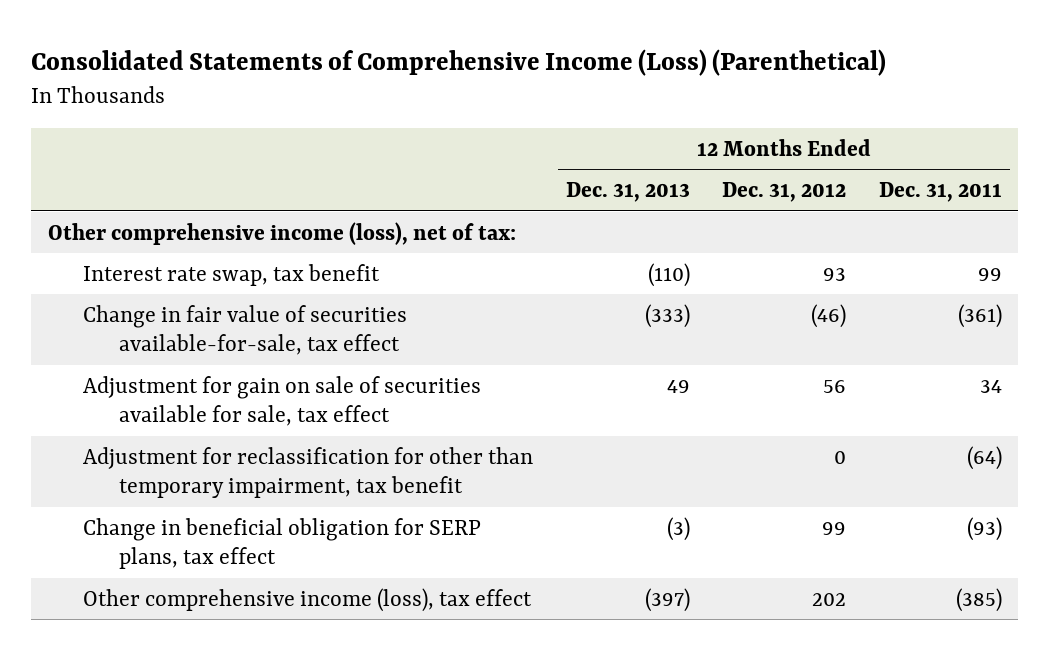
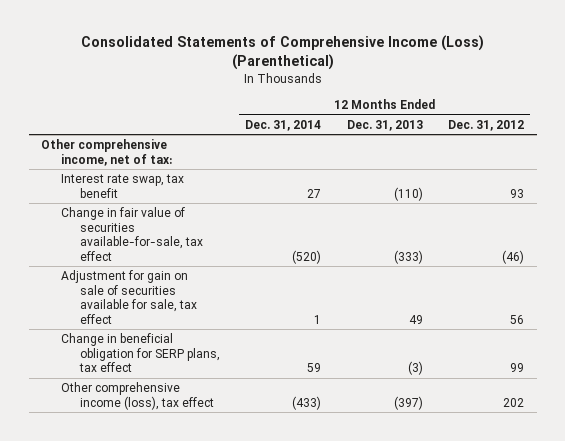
- | 12 Months Ended Dec. 31, 2013 | 12 Months Ended Dec. 31, 2012 | 12 Months Ended Dec. 31, 2011
+ | 12 Months Ended Dec. 31, 2014 | 12 Months Ended Dec. 31, 2013 | 12 Months Ended Dec. 31, 2012
- Other comprehensive income (loss), net of tax:
+ Other comprehensive income, net of tax:
- Adjustment for reclassification for other than temporary impairment, tax benefit | | 0 | (64)

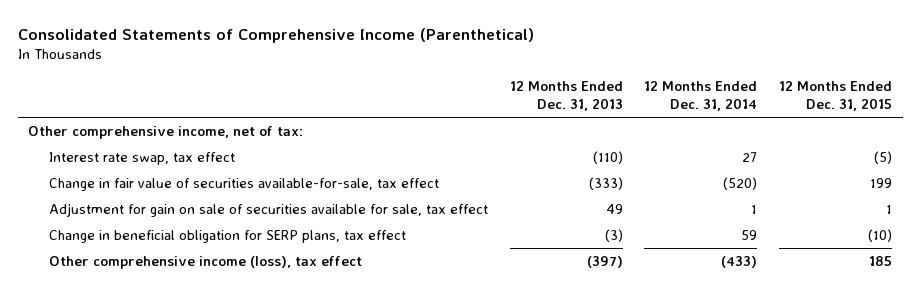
- Consolidated Statements of Comprehensive Income (Loss) (Parenthetical)
+ Consolidated Statements of Comprehensive Income (Parenthetical)
- | 12 Months Ended Dec. 31, 2014 | 12 Months Ended Dec. 31, 2013 | 12 Months Ended Dec. 31, 2012
+ | 12 Months Ended Dec. 31, 2013 | 12 Months Ended Dec. 31, 2014 | 12 Months Ended Dec. 31, 2015
- Interest rate swap, tax benefit | 27 | (110) | 93
+ Interest rate swap, tax effect | (110) | 27 | (5)

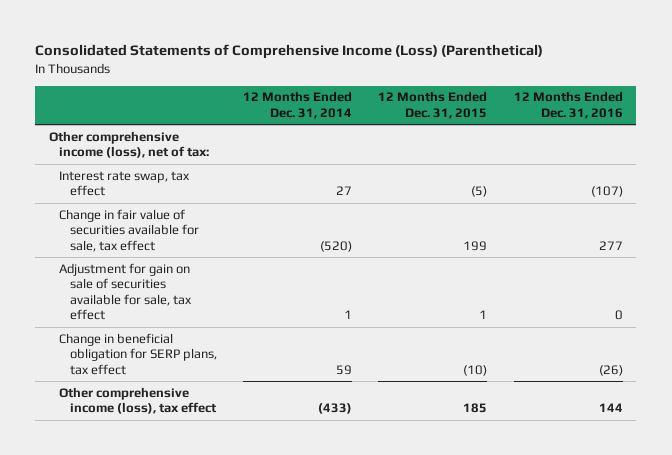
- Consolidated Statements of Comprehensive Income (Parenthetical)
+ Consolidated Statements of Comprehensive Income (Loss) (Parenthetical)
- | 12 Months Ended Dec. 31, 2013 | 12 Months Ended Dec. 31, 2014 | 12 Months Ended Dec. 31, 2015
+ | 12 Months Ended Dec. 31, 2014 | 12 Months Ended Dec. 31, 2015 | 12 Months Ended Dec. 31, 2016
- Other comprehensive income, net of tax:
+ Other comprehensive income (loss), net of tax:
- Change in fair value of securities available-for-sale, tax effect | (333) | (520) | 199
+ Change in fair value of securities available for sale, tax effect | (520) | 199 | 277

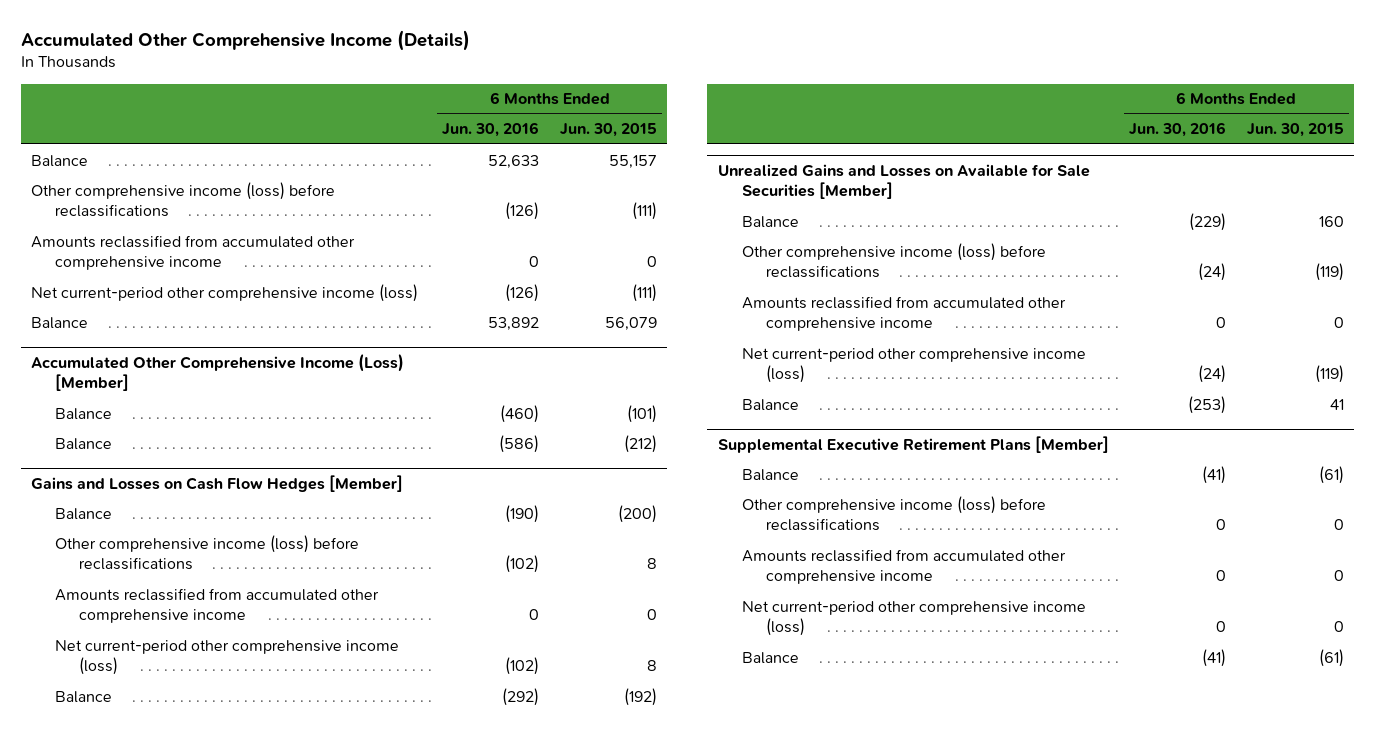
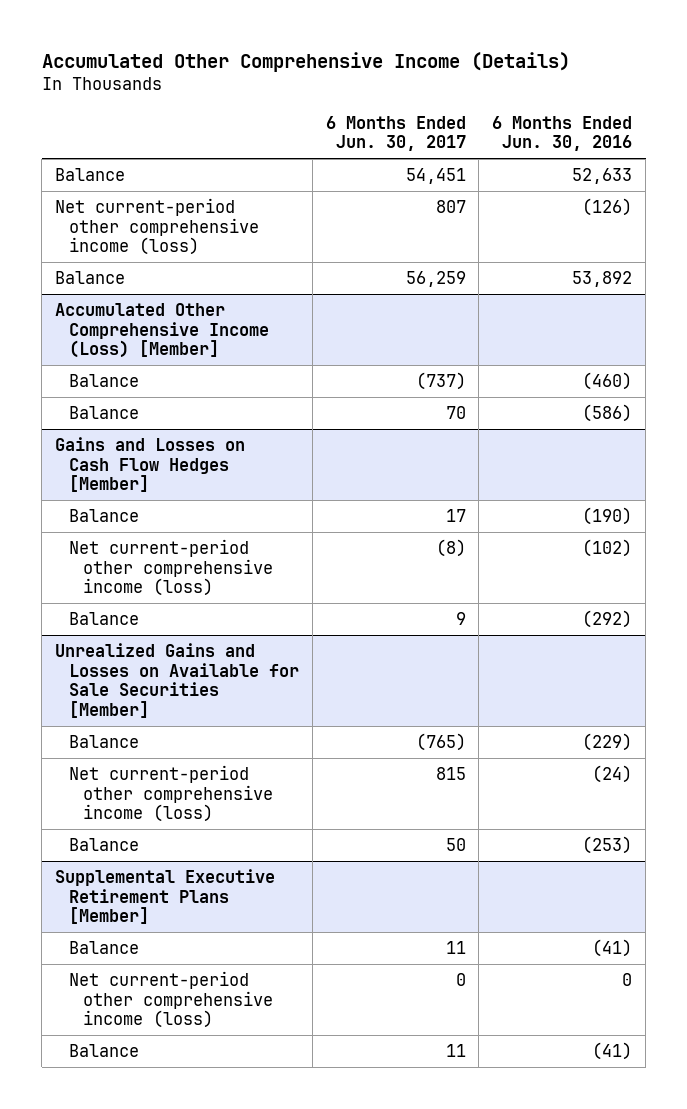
- | 6 Months Ended Jun. 30, 2016 | 6 Months Ended Jun. 30, 2015
+ | 6 Months Ended Jun. 30, 2017 | 6 Months Ended Jun. 30, 2016
- Other comprehensive income (loss) before reclassifications | (126) | (111)
- Amounts reclassified from accumulated other comprehensive income | 0 | 0
@ Gains and Losses on Cash Flow Hedges [Member]
- Other comprehensive income (loss) before reclassifications | (102) | 8
- Amounts reclassified from accumulated other comprehensive income | 0 | 0
@ Unrealized Gains and Losses on Available for Sale Securities [Member]
- Other comprehensive income (loss) before reclassifications | (24) | (119)
- Amounts reclassified from accumulated other comprehensive income | 0 | 0
@ Supplemental Executive Retirement Plans [Member]
- Other comprehensive income (loss) before reclassifications | 0 | 0
- Amounts reclassified from accumulated other comprehensive income | 0 | 0

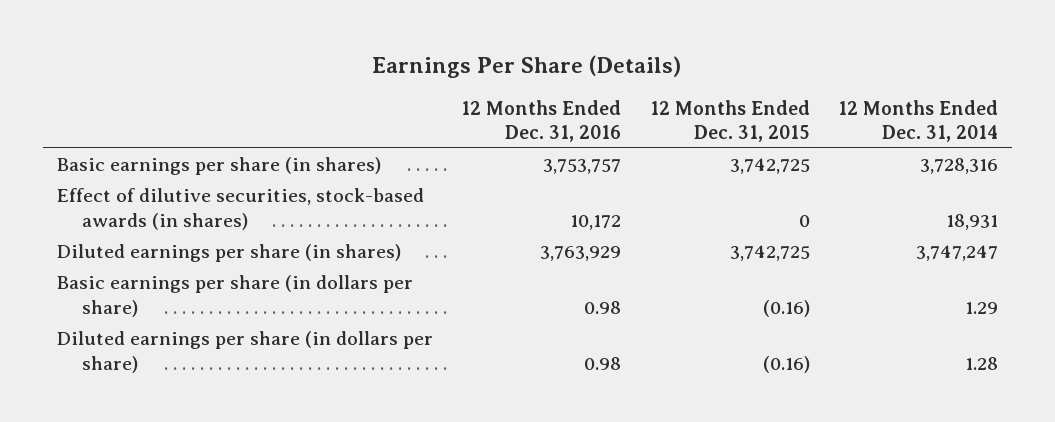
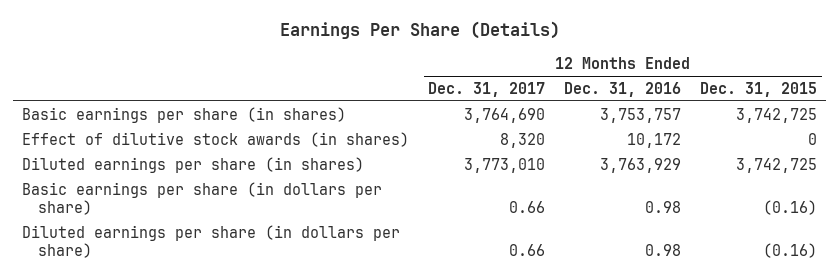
- | 12 Months Ended Dec. 31, 2016 | 12 Months Ended Dec. 31, 2015 | 12 Months Ended Dec. 31, 2014
+ | 12 Months Ended Dec. 31, 2017 | 12 Months Ended Dec. 31, 2016 | 12 Months Ended Dec. 31, 2015
- Effect of dilutive securities, stock-based awards (in shares) | 10,172 | 0 | 18,931
+ Effect of dilutive stock awards (in shares) | 8,320 | 10,172 | 0

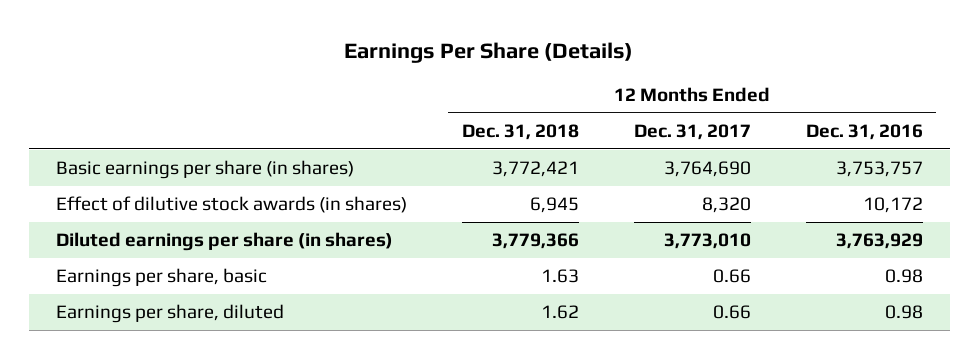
- | 12 Months Ended Dec. 31, 2017 | 12 Months Ended Dec. 31, 2016 | 12 Months Ended Dec. 31, 2015
+ | 12 Months Ended Dec. 31, 2018 | 12 Months Ended Dec. 31, 2017 | 12 Months Ended Dec. 31, 2016
- Basic earnings per share (in dollars per share) | 0.66 | 0.98 | (0.16)
- Diluted earnings per share (in dollars per share) | 0.66 | 0.98 | (0.16)
+ Earnings per share, basic | 1.63 | 0.66 | 0.98
+ Earnings per share, diluted | 1.62 | 0.66 | 0.98

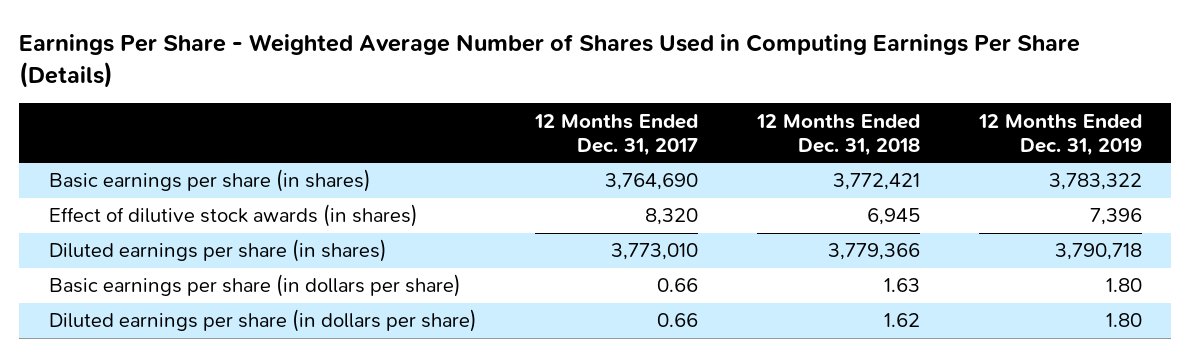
- Earnings Per Share (Details)
+ Earnings Per Share - Weighted Average Number of Shares Used in Computing Earnings Per Share (Details)
- | 12 Months Ended Dec. 31, 2018 | 12 Months Ended Dec. 31, 2017 | 12 Months Ended Dec. 31, 2016
+ | 12 Months Ended Dec. 31, 2017 | 12 Months Ended Dec. 31, 2018 | 12 Months Ended Dec. 31, 2019
- Earnings per share, basic | 1.63 | 0.66 | 0.98
- Earnings per share, diluted | 1.62 | 0.66 | 0.98
+ Basic earnings per share (in dollars per share) | 0.66 | 1.63 | 1.80
+ Diluted earnings per share (in dollars per share) | 0.66 | 1.62 | 1.80

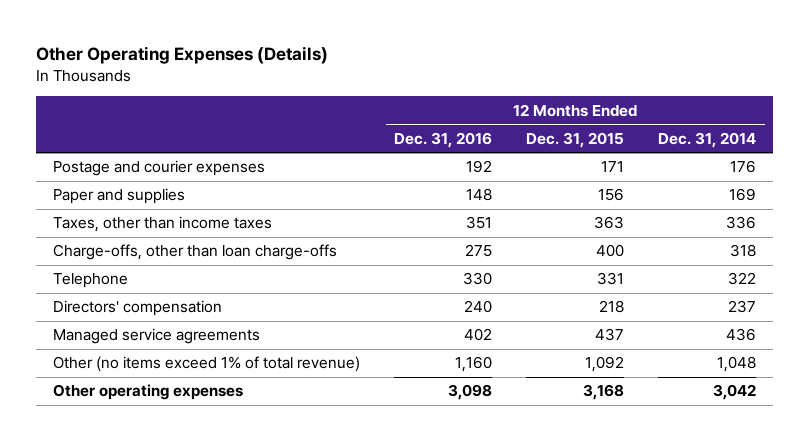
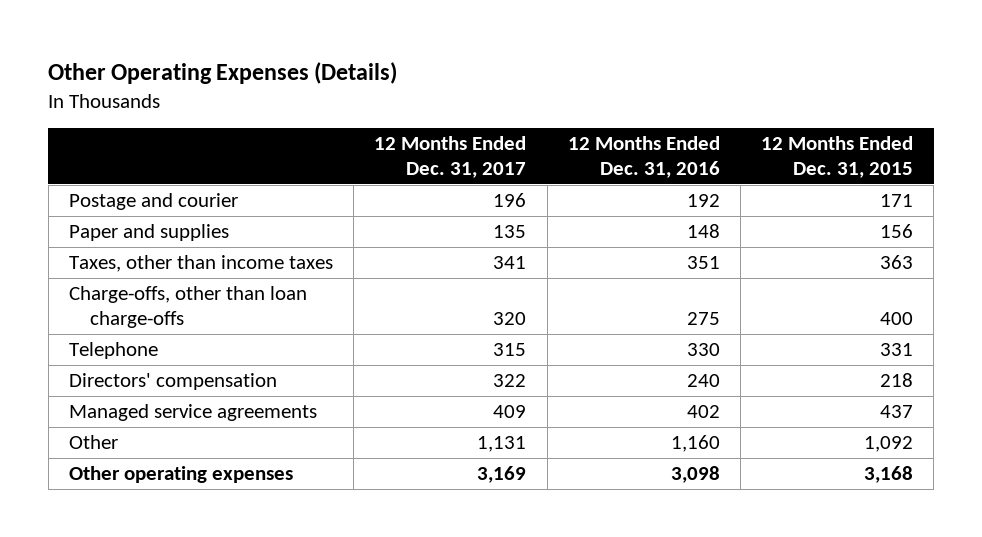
- | 12 Months Ended Dec. 31, 2016 | 12 Months Ended Dec. 31, 2015 | 12 Months Ended Dec. 31, 2014
+ | 12 Months Ended Dec. 31, 2017 | 12 Months Ended Dec. 31, 2016 | 12 Months Ended Dec. 31, 2015
- Postage and courier expenses | 192 | 171 | 176
+ Postage and courier | 196 | 192 | 171
- Other (no items exceed 1% of total revenue) | 1,160 | 1,092 | 1,048
+ Other | 1,131 | 1,160 | 1,092

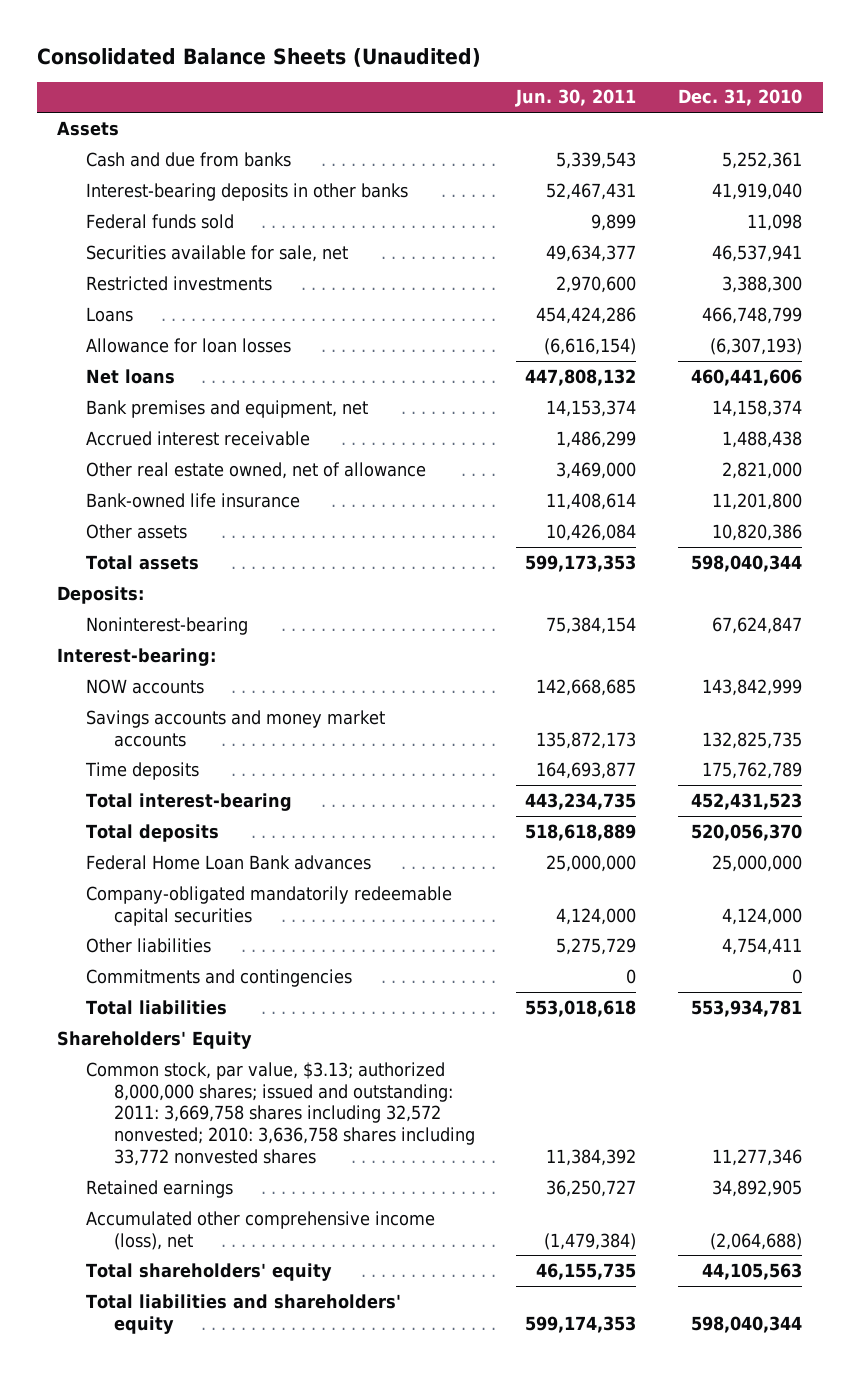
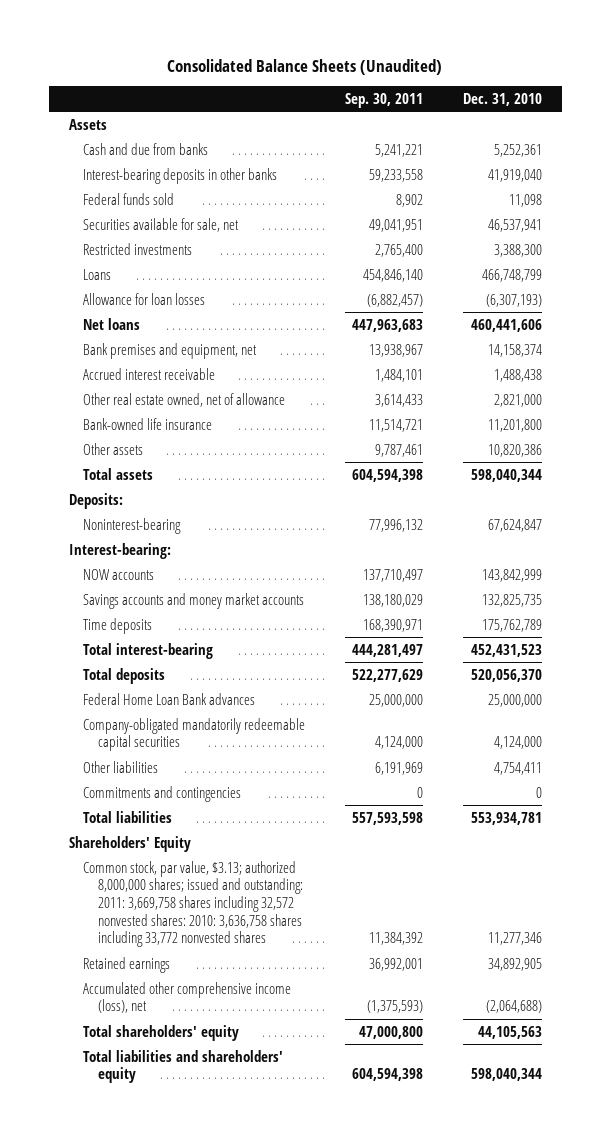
- | Jun. 30, 2011 | Dec. 31, 2010
+ | Sep. 30, 2011 | Dec. 31, 2010
- Common stock, par value, $3.13; authorized 8,000,000 shares; issued and outstanding: 2011: 3,669,758 shares including 32,572 nonvested; 2010: 3,636,758 shares including 33,772 nonvested shares | 11,384,392 | 11,277,346
+ Common stock, par value, $3.13; authorized 8,000,000 shares; issued and outstanding: 2011: 3,669,758 shares including 32,572 nonvested shares: 2010: 3,636,758 shares including 33,772 nonvested shares | 11,384,392 | 11,277,346

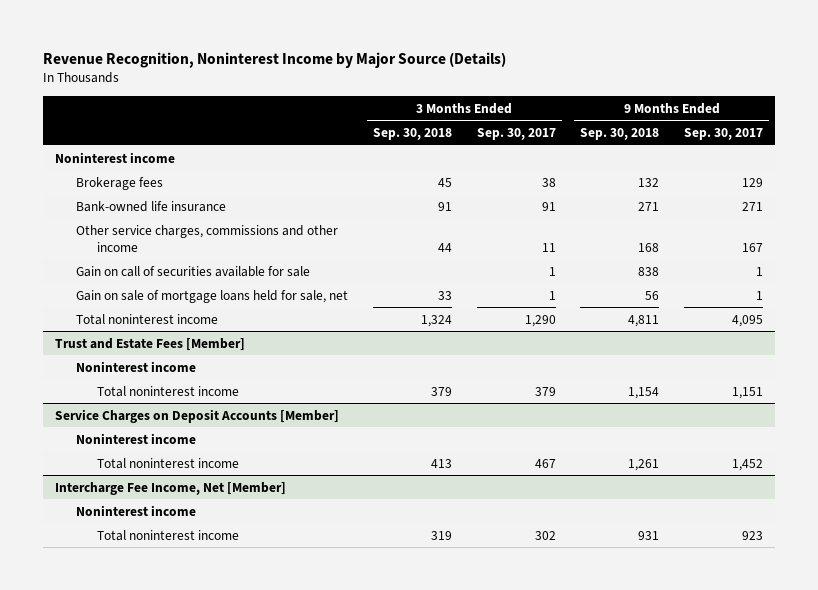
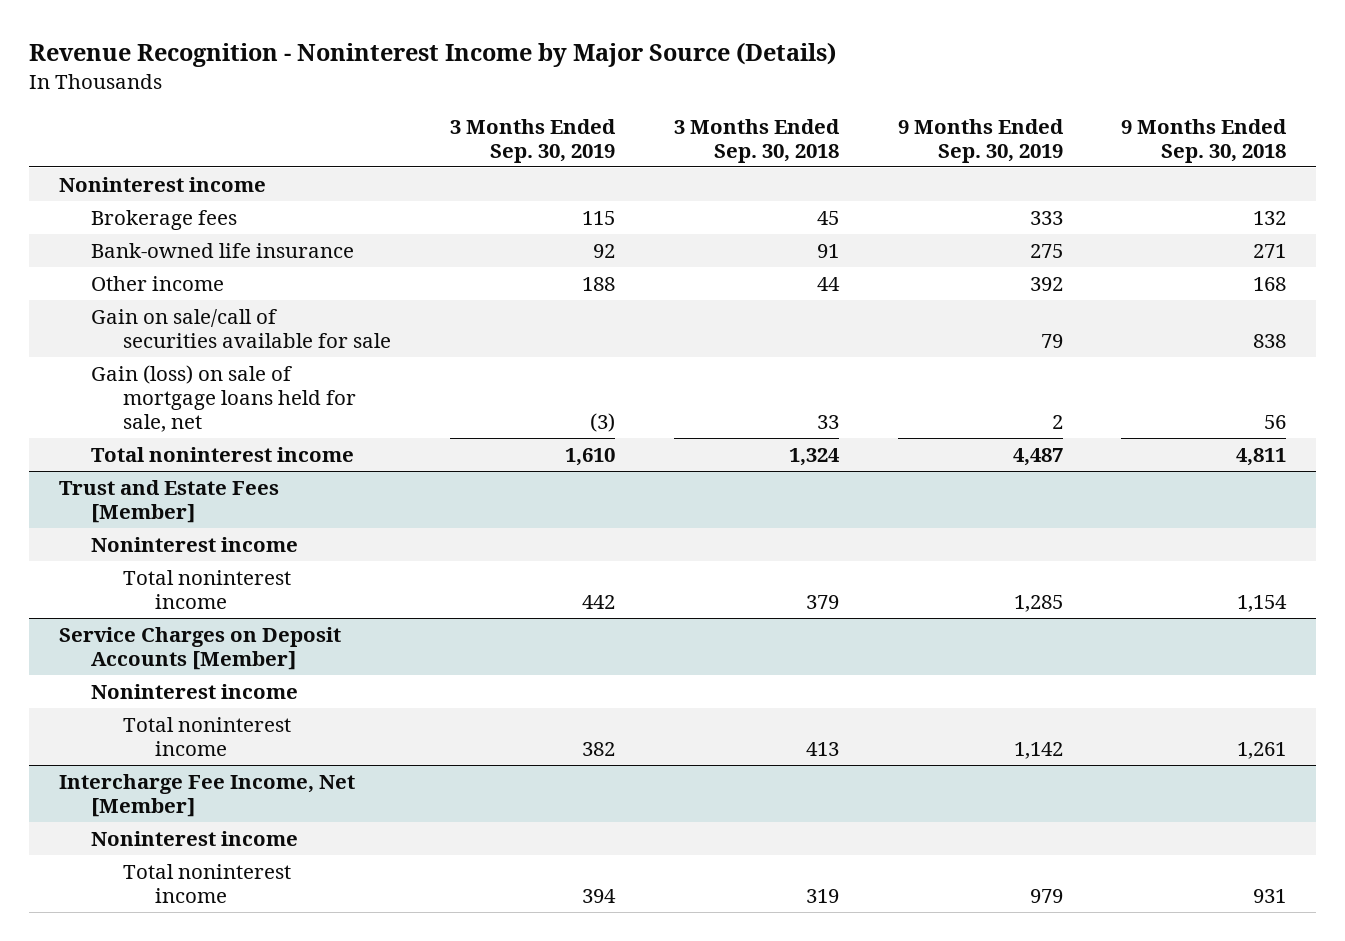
- Revenue Recognition, Noninterest Income by Major Source (Details)
+ Revenue Recognition - Noninterest Income by Major Source (Details)
- | 3 Months Ended Sep. 30, 2018 | 3 Months Ended Sep. 30, 2017 | 9 Months Ended Sep. 30, 2018 | 9 Months Ended Sep. 30, 2017
+ | 3 Months Ended Sep. 30, 2019 | 3 Months Ended Sep. 30, 2018 | 9 Months Ended Sep. 30, 2019 | 9 Months Ended Sep. 30, 2018
- Other service charges, commissions and other income | 44 | 11 | 168 | 167
- Gain on call of securities available for sale | | 1 | 838 | 1
- Gain on sale of mortgage loans held for sale, net | 33 | 1 | 56 | 1
+ Other income | 188 | 44 | 392 | 168
+ Gain on sale/call of securities available for sale | | | 79 | 838
+ Gain (loss) on sale of mortgage loans held for sale, net | (3) | 33 | 2 | 56

